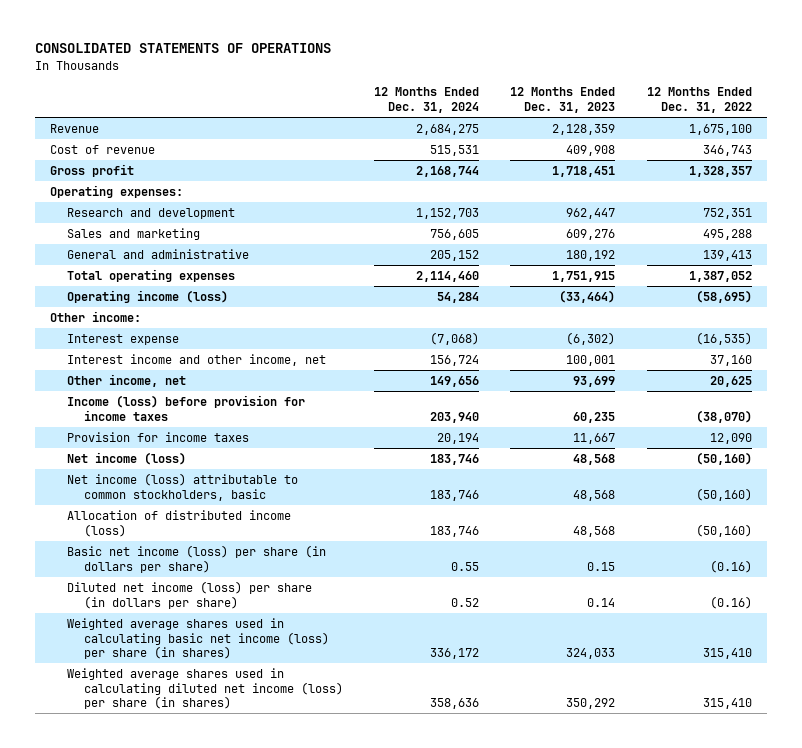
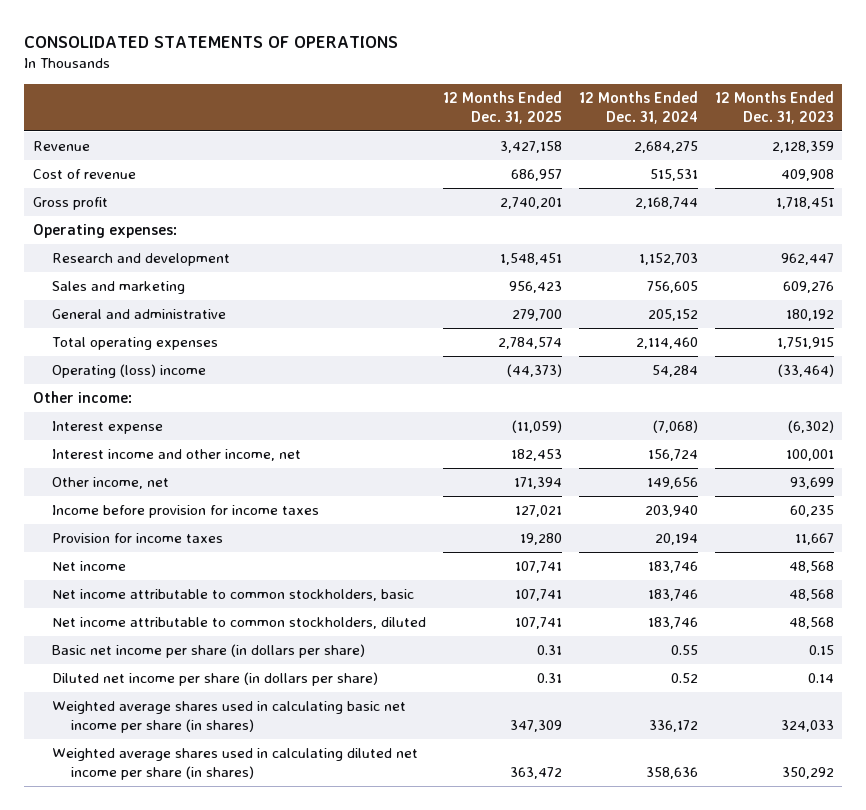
- | 12 Months Ended Dec. 31, 2024 | 12 Months Ended Dec. 31, 2023 | 12 Months Ended Dec. 31, 2022
+ | 12 Months Ended Dec. 31, 2025 | 12 Months Ended Dec. 31, 2024 | 12 Months Ended Dec. 31, 2023
- Operating income (loss) | 54,284 | (33,464) | (58,695)
+ Operating (loss) income | (44,373) | 54,284 | (33,464)
- Income (loss) before provision for income taxes | 203,940 | 60,235 | (38,070)
+ Income before provision for income taxes | 127,021 | 203,940 | 60,235
- Net income (loss) | 183,746 | 48,568 | (50,160)
- Net income (loss) attributable to common stockholders, basic | 183,746 | 48,568 | (50,160)
- Allocation of distributed income (loss) | 183,746 | 48,568 | (50,160)
- Basic net income (loss) per share (in dollars per share) | 0.55 | 0.15 | (0.16)
- Diluted net income (loss) per share (in dollars per share) | 0.52 | 0.14 | (0.16)
- Weighted average shares used in calculating basic net income (loss) per share (in shares) | 336,172 | 324,033 | 315,410
- Weighted average shares used in calculating diluted net income (loss) per share (in shares) | 358,636 | 350,292 | 315,410
+ Net income | 107,741 | 183,746 | 48,568
+ Net income attributable to common stockholders, basic | 107,741 | 183,746 | 48,568
+ Net income attributable to common stockholders, diluted | 107,741 | 183,746 | 48,568
+ Basic net income per share (in dollars per share) | 0.31 | 0.55 | 0.15
+ Diluted net income per share (in dollars per share) | 0.31 | 0.52 | 0.14
+ Weighted average shares used in calculating basic net income per share (in shares) | 347,309 | 336,172 | 324,033
+ Weighted average shares used in calculating diluted net income per share (in shares) | 363,472 | 358,636 | 350,292

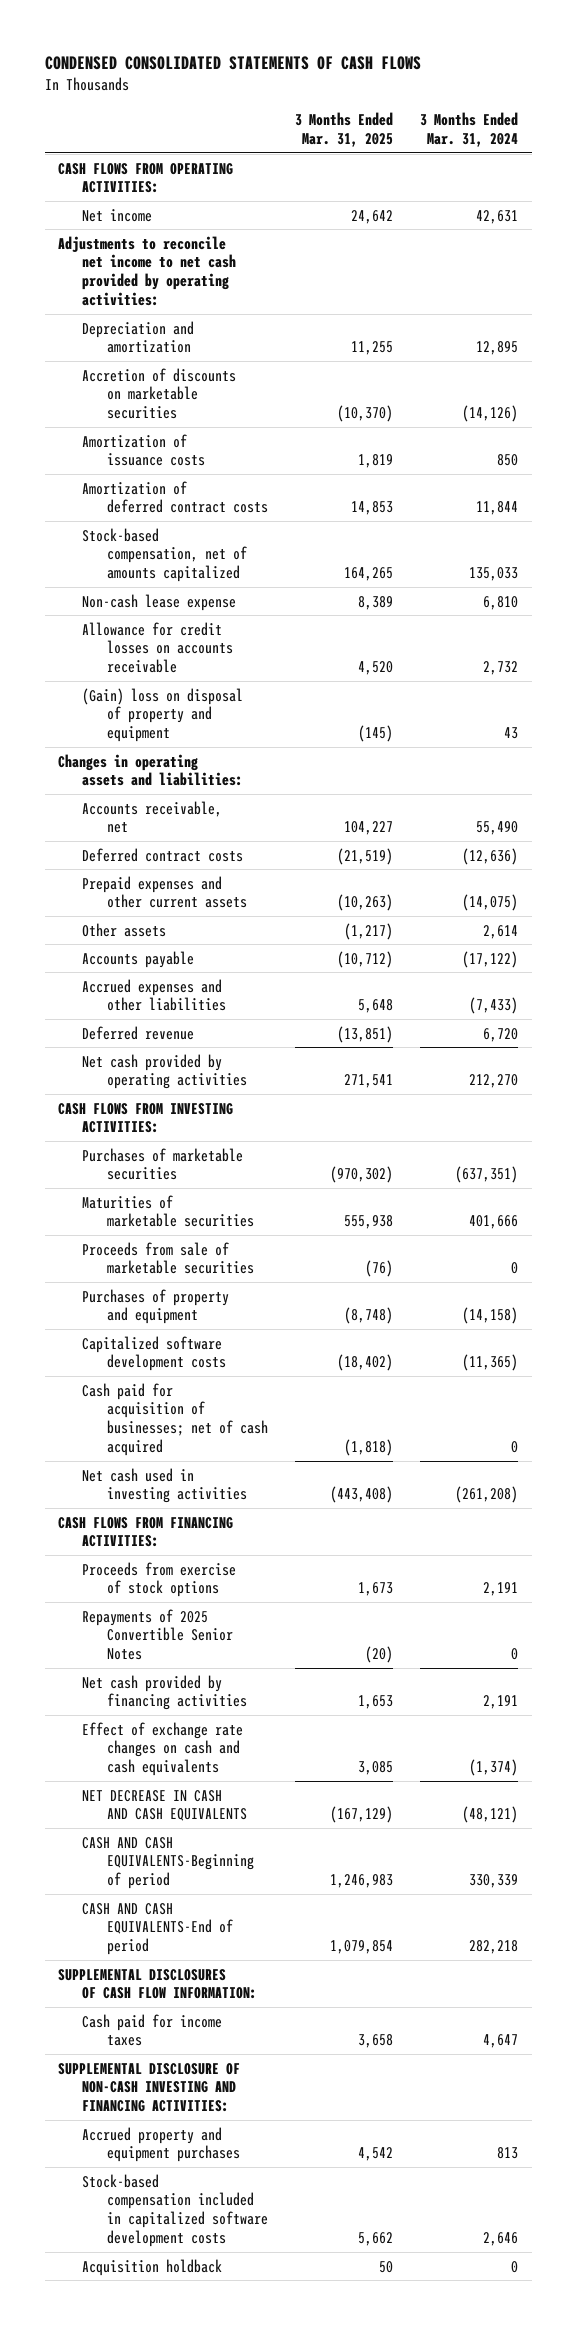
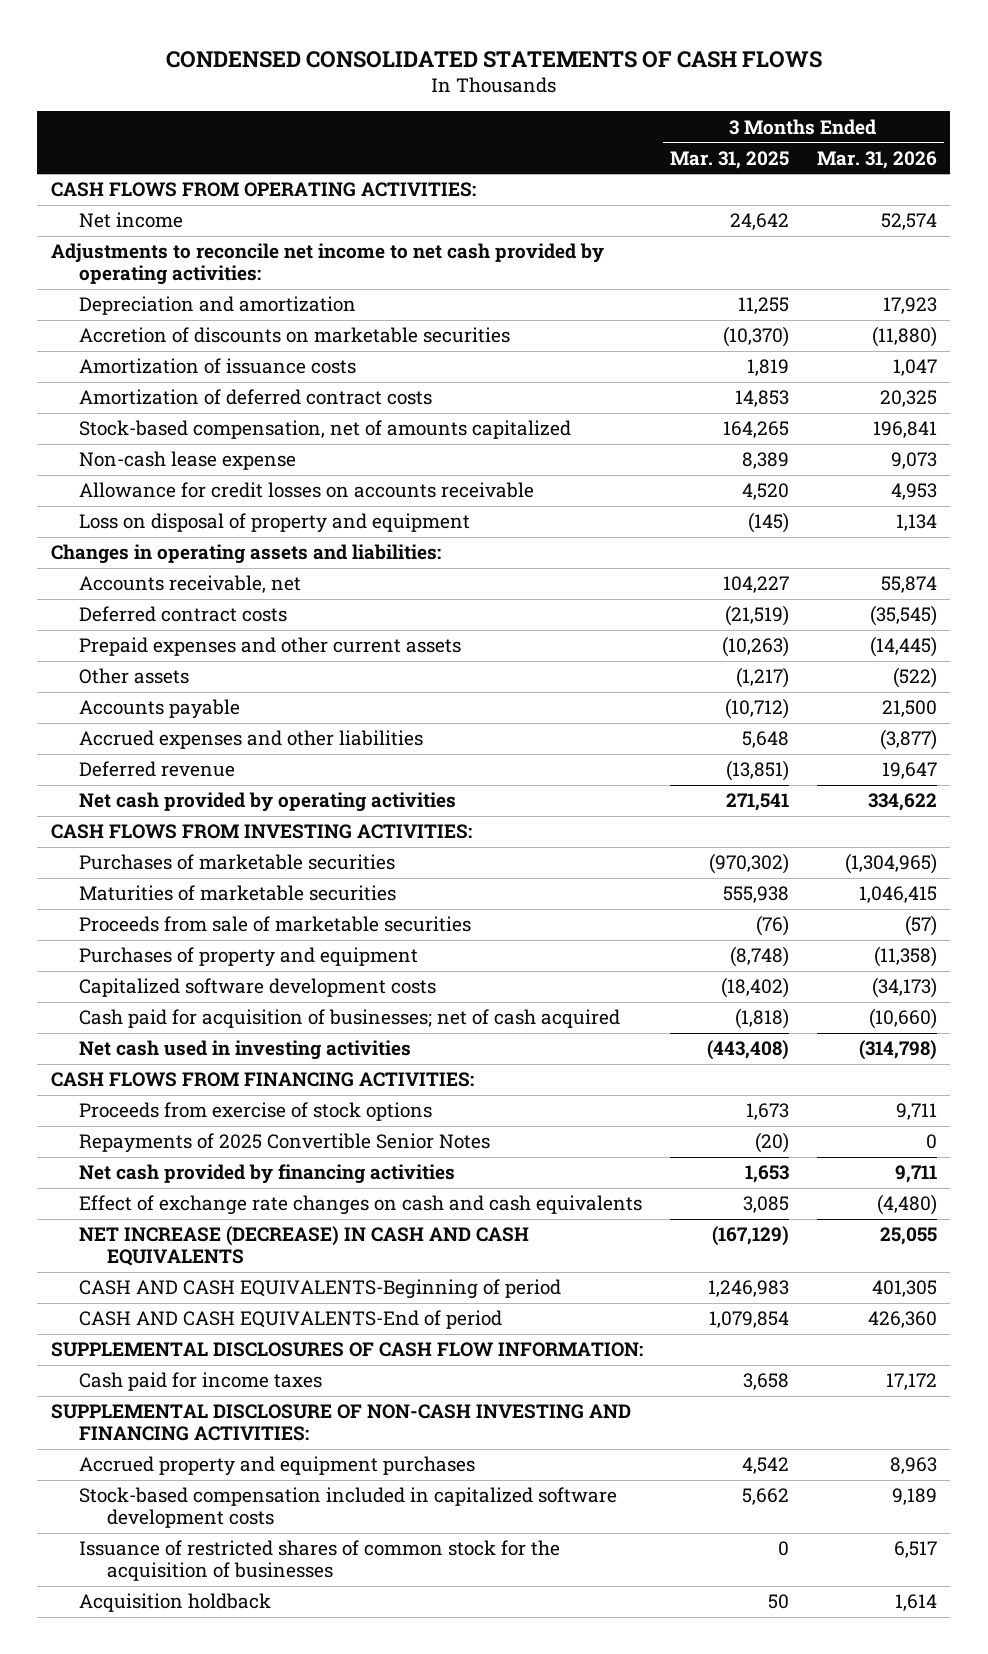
- | 3 Months Ended Mar. 31, 2025 | 3 Months Ended Mar. 31, 2024
+ | 3 Months Ended Mar. 31, 2025 | 3 Months Ended Mar. 31, 2026
- (Gain) loss on disposal of property and equipment | (145) | 43
+ Loss on disposal of property and equipment | (145) | 1,134
- NET DECREASE IN CASH AND CASH EQUIVALENTS | (167,129) | (48,121)
+ NET INCREASE (DECREASE) IN CASH AND CASH EQUIVALENTS | (167,129) | 25,055
+ Issuance of restricted shares of common stock for the acquisition of businesses | 0 | 6,517

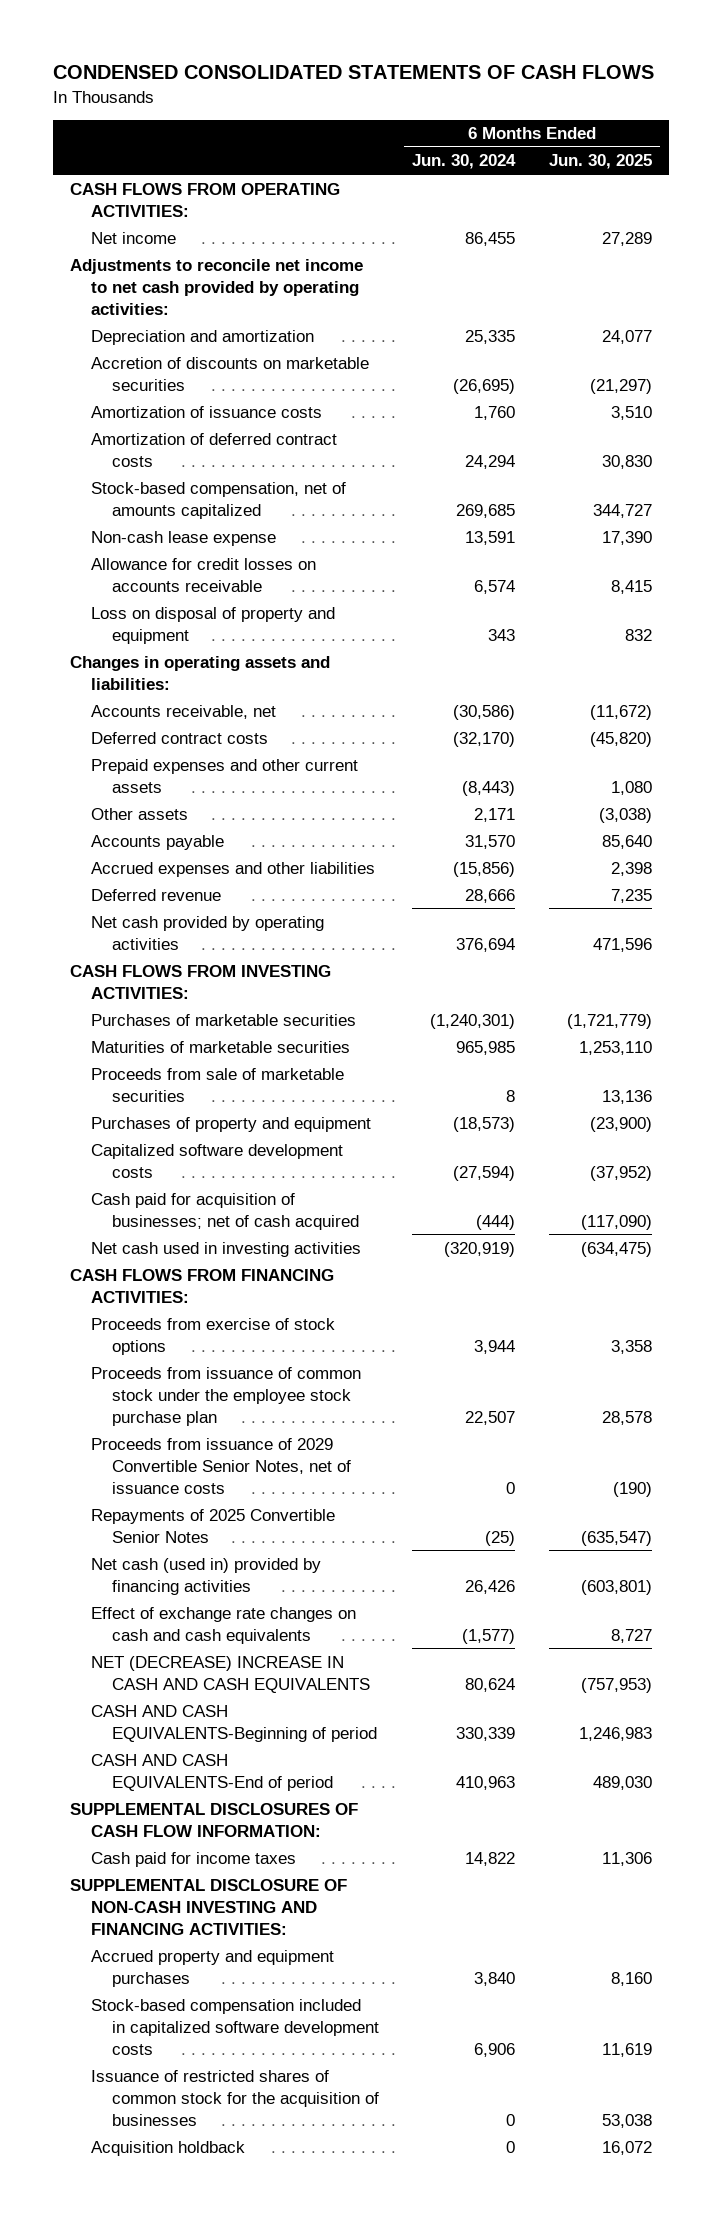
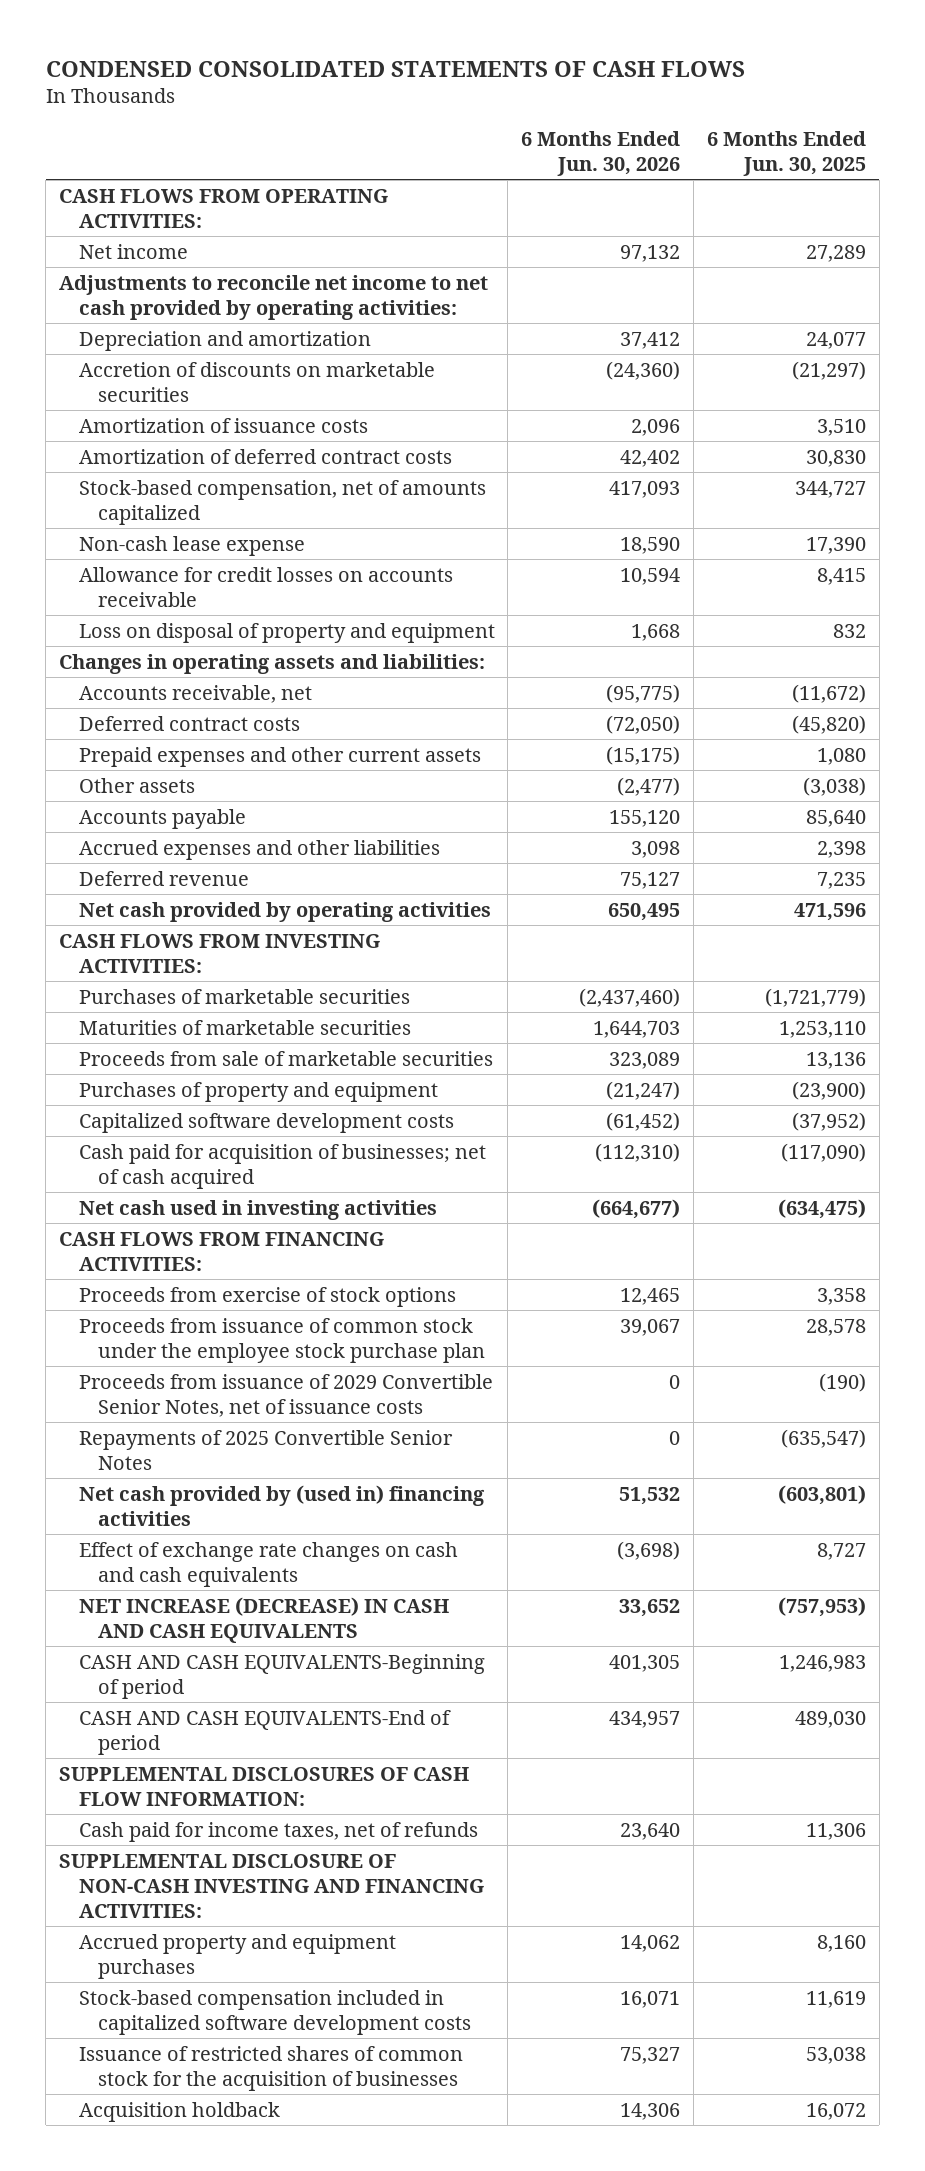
- | 6 Months Ended Jun. 30, 2024 | 6 Months Ended Jun. 30, 2025
+ | 6 Months Ended Jun. 30, 2026 | 6 Months Ended Jun. 30, 2025
- Net cash (used in) provided by financing activities | 26,426 | (603,801)
+ Net cash provided by (used in) financing activities | 51,532 | (603,801)
- NET (DECREASE) INCREASE IN CASH AND CASH EQUIVALENTS | 80,624 | (757,953)
+ NET INCREASE (DECREASE) IN CASH AND CASH EQUIVALENTS | 33,652 | (757,953)
- Cash paid for income taxes | 14,822 | 11,306
+ Cash paid for income taxes, net of refunds | 23,640 | 11,306

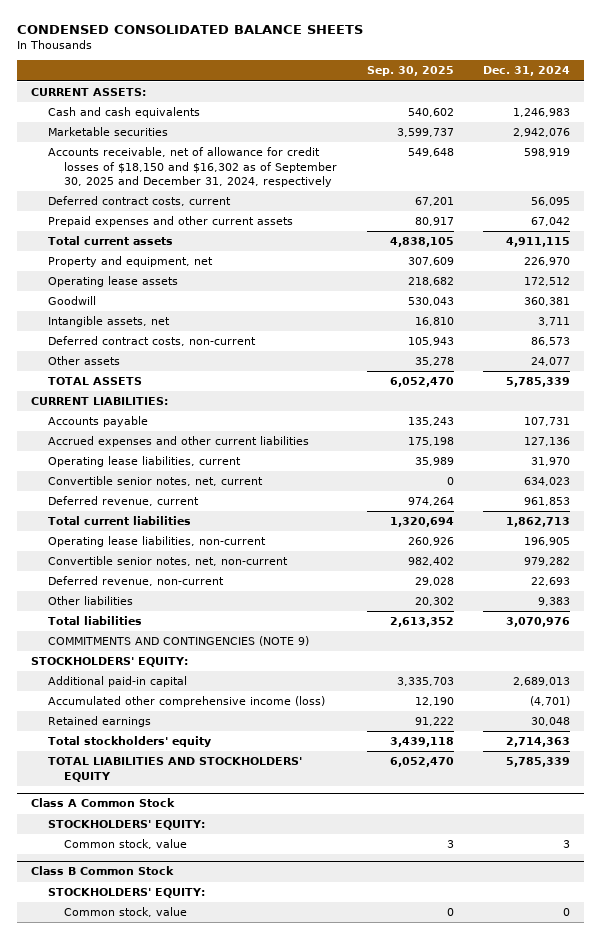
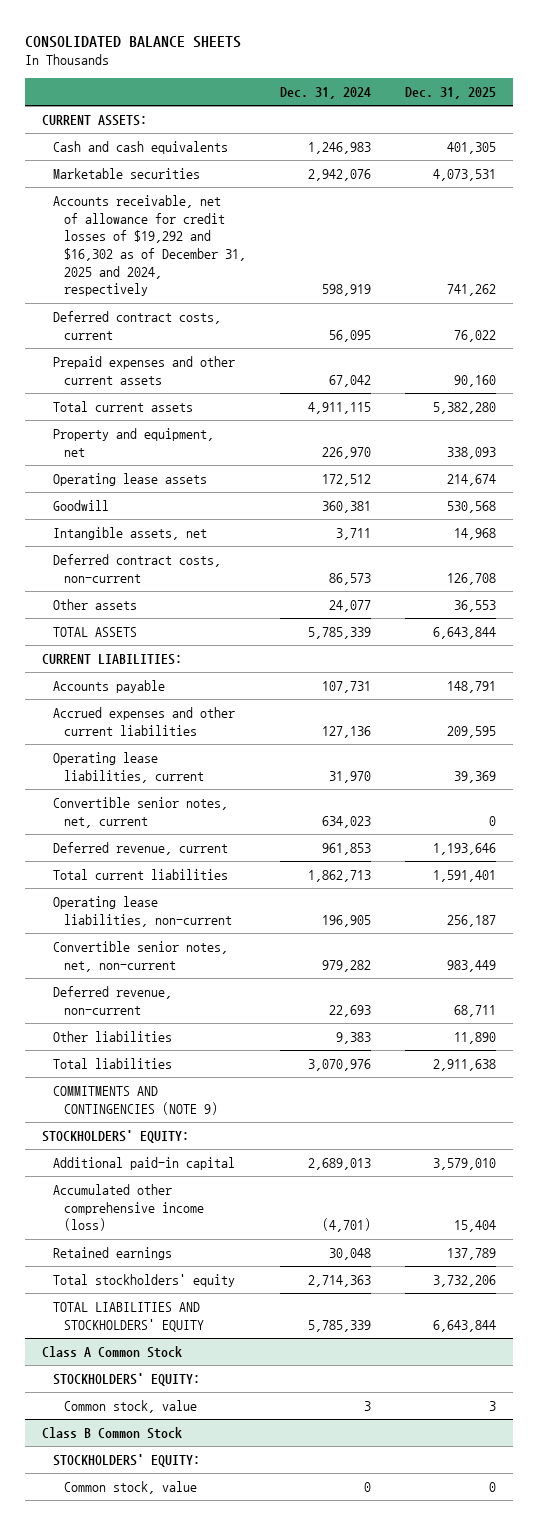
- CONDENSED CONSOLIDATED BALANCE SHEETS
+ CONSOLIDATED BALANCE SHEETS
- | Sep. 30, 2025 | Dec. 31, 2024
+ | Dec. 31, 2024 | Dec. 31, 2025
- Accounts receivable, net of allowance for credit losses of $18,150 and $16,302 as of September 30, 2025 and December 31, 2024, respectively | 549,648 | 598,919
+ Accounts receivable, net of allowance for credit losses of $19,292 and $16,302 as of December 31, 2025 and 2024, respectively | 598,919 | 741,262

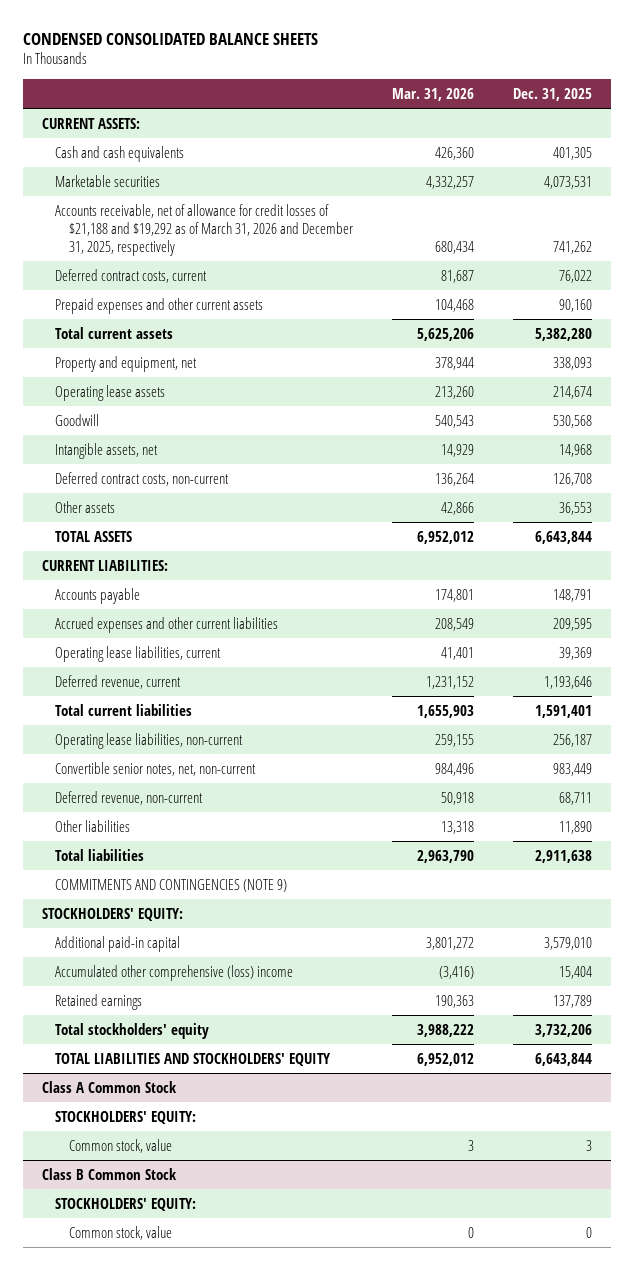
- CONSOLIDATED BALANCE SHEETS
+ CONDENSED CONSOLIDATED BALANCE SHEETS
- | Dec. 31, 2024 | Dec. 31, 2025
+ | Mar. 31, 2026 | Dec. 31, 2025
- Accounts receivable, net of allowance for credit losses of $19,292 and $16,302 as of December 31, 2025 and 2024, respectively | 598,919 | 741,262
+ Accounts receivable, net of allowance for credit losses of $21,188 and $19,292 as of March 31, 2026 and December 31, 2025, respectively | 680,434 | 741,262
- Convertible senior notes, net, current | 634,023 | 0
- Accumulated other comprehensive income (loss) | (4,701) | 15,404
+ Accumulated other comprehensive (loss) income | (3,416) | 15,404

